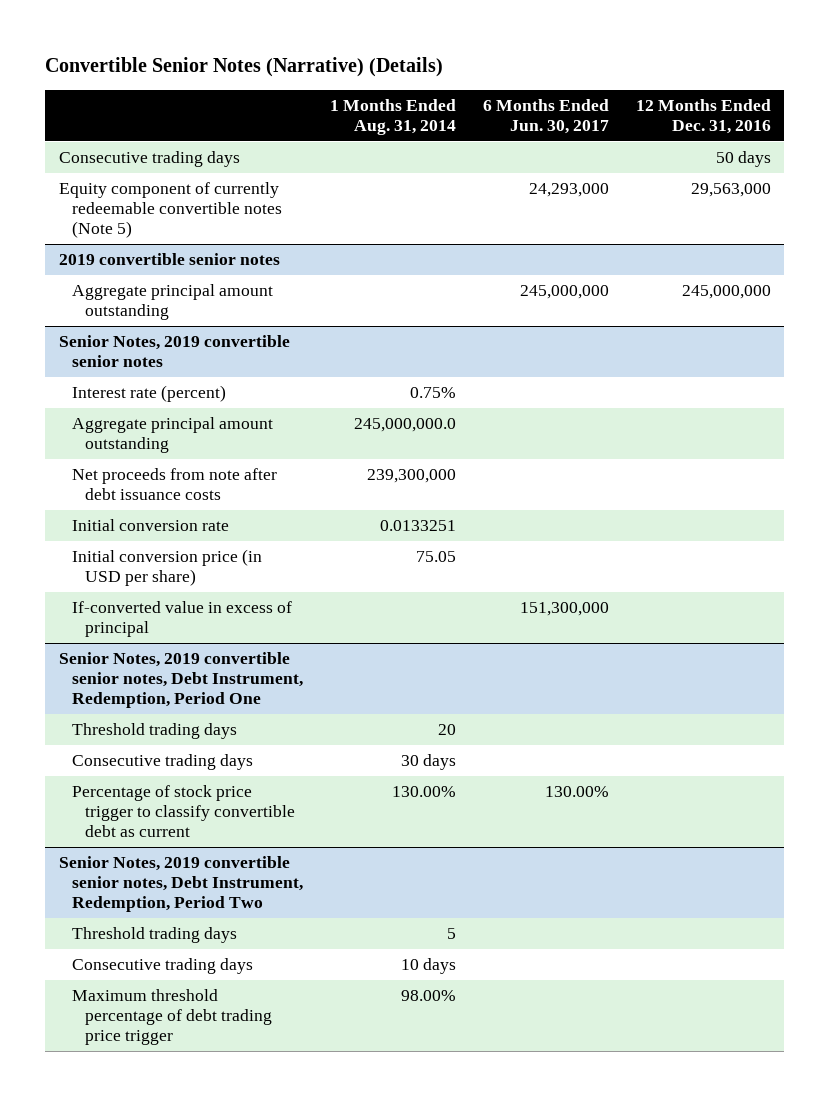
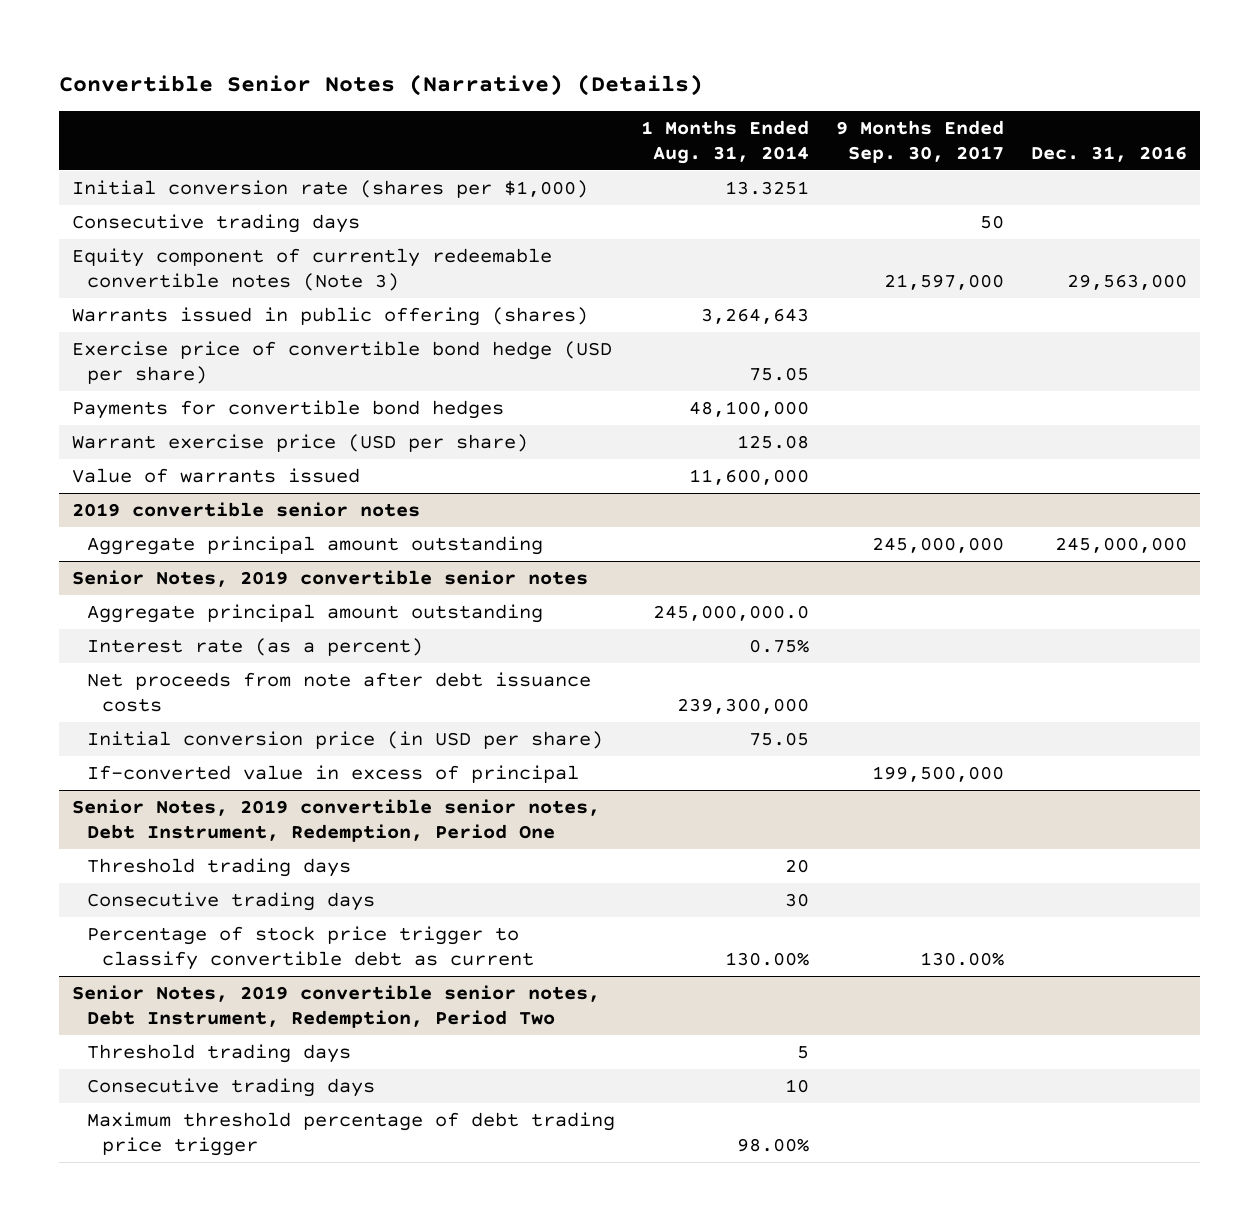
- | 1 Months Ended Aug. 31, 2014 | 6 Months Ended Jun. 30, 2017 | 12 Months Ended Dec. 31, 2016
+ | 1 Months Ended Aug. 31, 2014 | 9 Months Ended Sep. 30, 2017 | Dec. 31, 2016
+ Initial conversion rate (shares per $1,000) | 13.3251 | |
- Equity component of currently redeemable convertible notes (Note 5) | | 24,293,000 | 29,563,000
+ Equity component of currently redeemable convertible notes (Note 3) | | 21,597,000 | 29,563,000
+ Warrants issued in public offering (shares) | 3,264,643 | |
+ Exercise price of convertible bond hedge (USD per share) | 75.05 | |
+ Payments for convertible bond hedges | 48,100,000 | |
+ Warrant exercise price (USD per share) | 125.08 | |
+ Value of warrants issued | 11,600,000 | |
@ Senior Notes, 2019 convertible senior notes
- Interest rate (percent) | 0.75% | |
+ Interest rate (as a percent) | 0.75% | |
- Initial conversion rate | 0.0133251 | |
@ Senior Notes, 2019 convertible senior notes, Debt Instrument, Redemption, Period One
- Consecutive trading days | 30 days | |
+ Consecutive trading days | 30 | |
@ Senior Notes, 2019 convertible senior notes, Debt Instrument, Redemption, Period Two
- Consecutive trading days | 10 days | |
+ Consecutive trading days | 10 | |

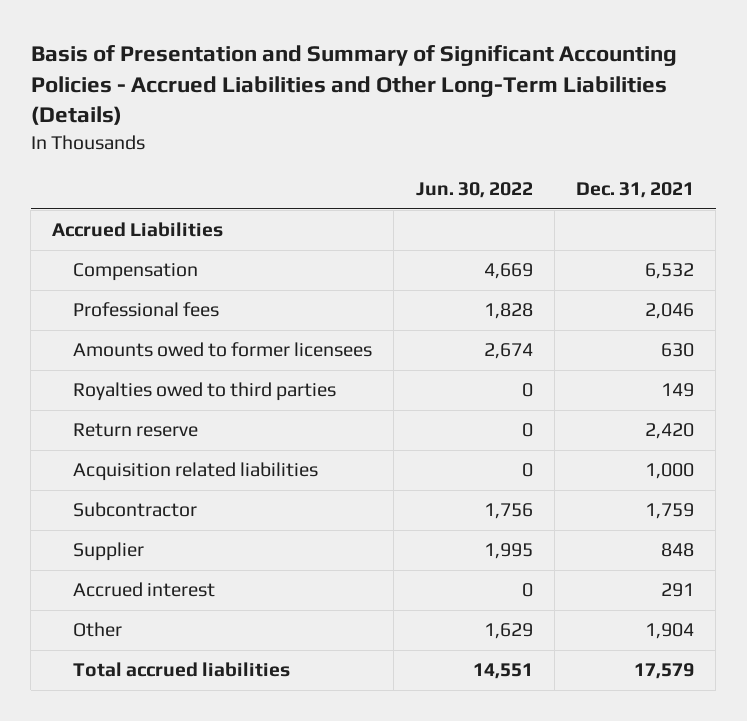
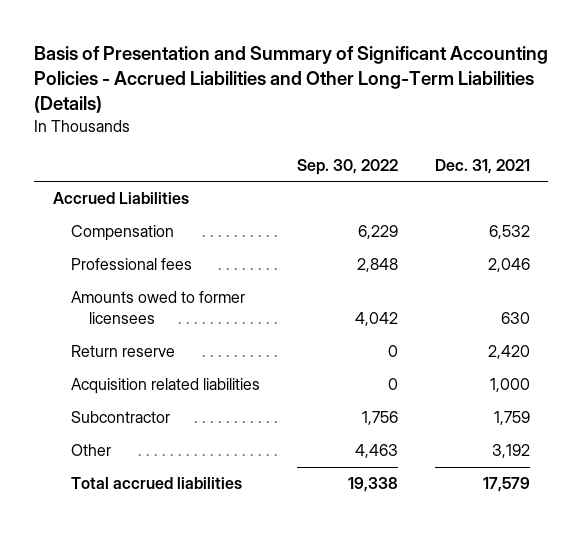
- | Jun. 30, 2022 | Dec. 31, 2021
+ | Sep. 30, 2022 | Dec. 31, 2021
- Royalties owed to third parties | 0 | 149
- Supplier | 1,995 | 848
- Accrued interest | 0 | 291
- Other | 1,629 | 1,904
+ Other | 4,463 | 3,192

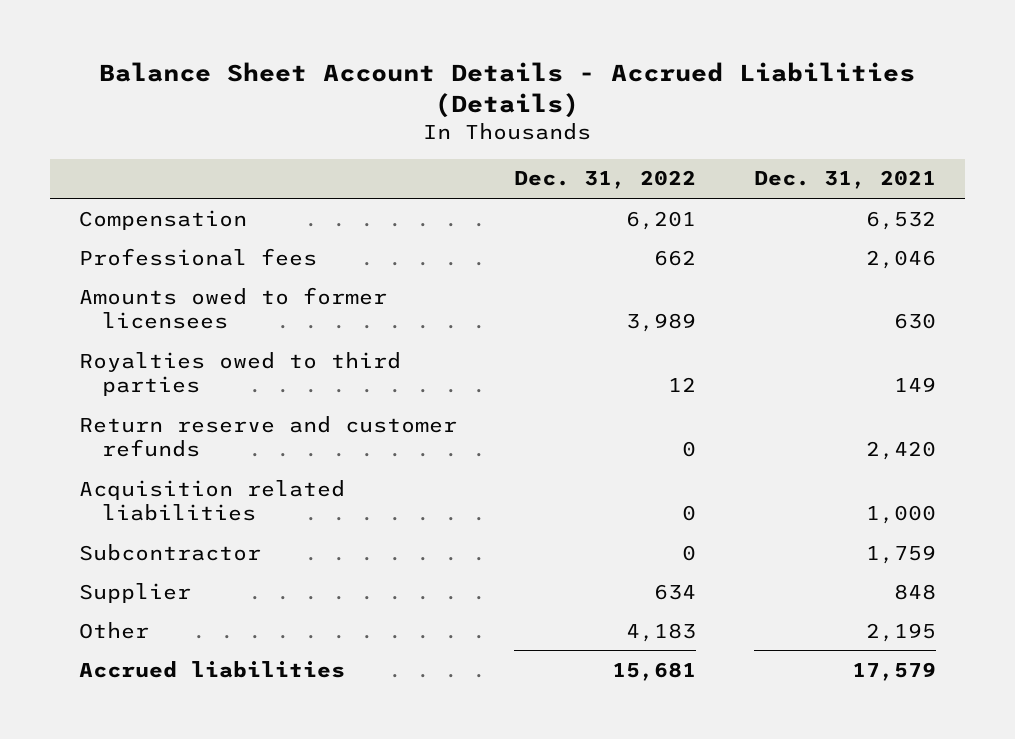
- Basis of Presentation and Summary of Significant Accounting Policies - Accrued Liabilities and Other Long-Term Liabilities (Details)
+ Balance Sheet Account Details - Accrued Liabilities (Details)
- | Sep. 30, 2022 | Dec. 31, 2021
+ | Dec. 31, 2022 | Dec. 31, 2021
- Accrued Liabilities
- Return reserve | 0 | 2,420
+ Royalties owed to third parties | 12 | 149
+ Return reserve and customer refunds | 0 | 2,420
- Other | 4,463 | 3,192
- Total accrued liabilities | 19,338 | 17,579
+ Supplier | 634 | 848
+ Other | 4,183 | 2,195
+ Accrued liabilities | 15,681 | 17,579

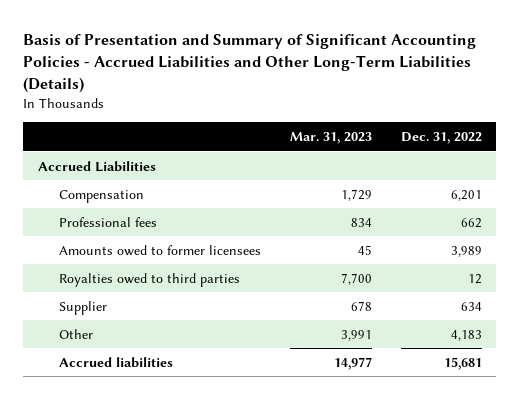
- Balance Sheet Account Details - Accrued Liabilities (Details)
+ Basis of Presentation and Summary of Significant Accounting Policies - Accrued Liabilities and Other Long-Term Liabilities (Details)
- | Dec. 31, 2022 | Dec. 31, 2021
+ | Mar. 31, 2023 | Dec. 31, 2022
+ Accrued Liabilities
- Return reserve and customer refunds | 0 | 2,420
- Acquisition related liabilities | 0 | 1,000
- Subcontractor | 0 | 1,759

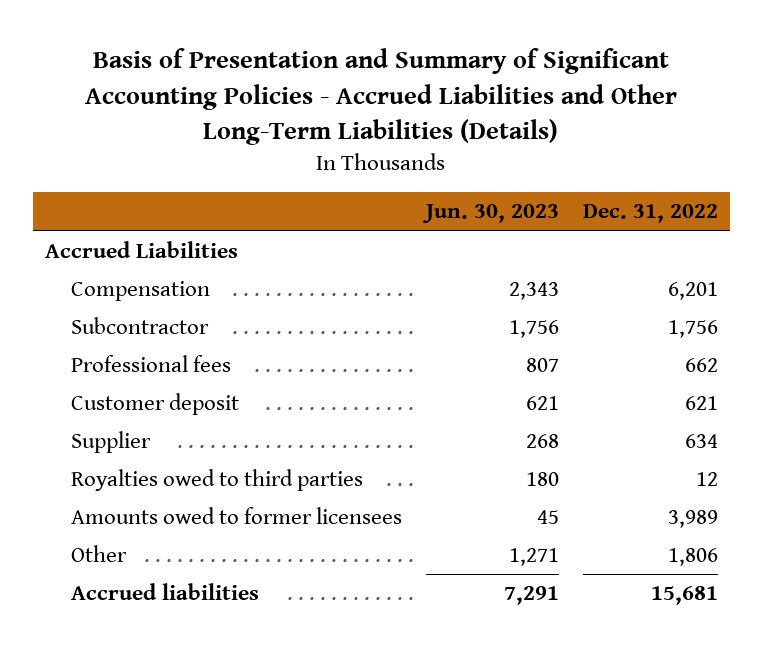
- | Mar. 31, 2023 | Dec. 31, 2022
+ | Jun. 30, 2023 | Dec. 31, 2022
+ Subcontractor | 1,756 | 1,756
+ Customer deposit | 621 | 621
- Other | 3,991 | 4,183
moved down: Royalties owed to third parties | 180 | 12
moved down: Amounts owed to former licensees | 45 | 3,989
+ Other | 1,271 | 1,806

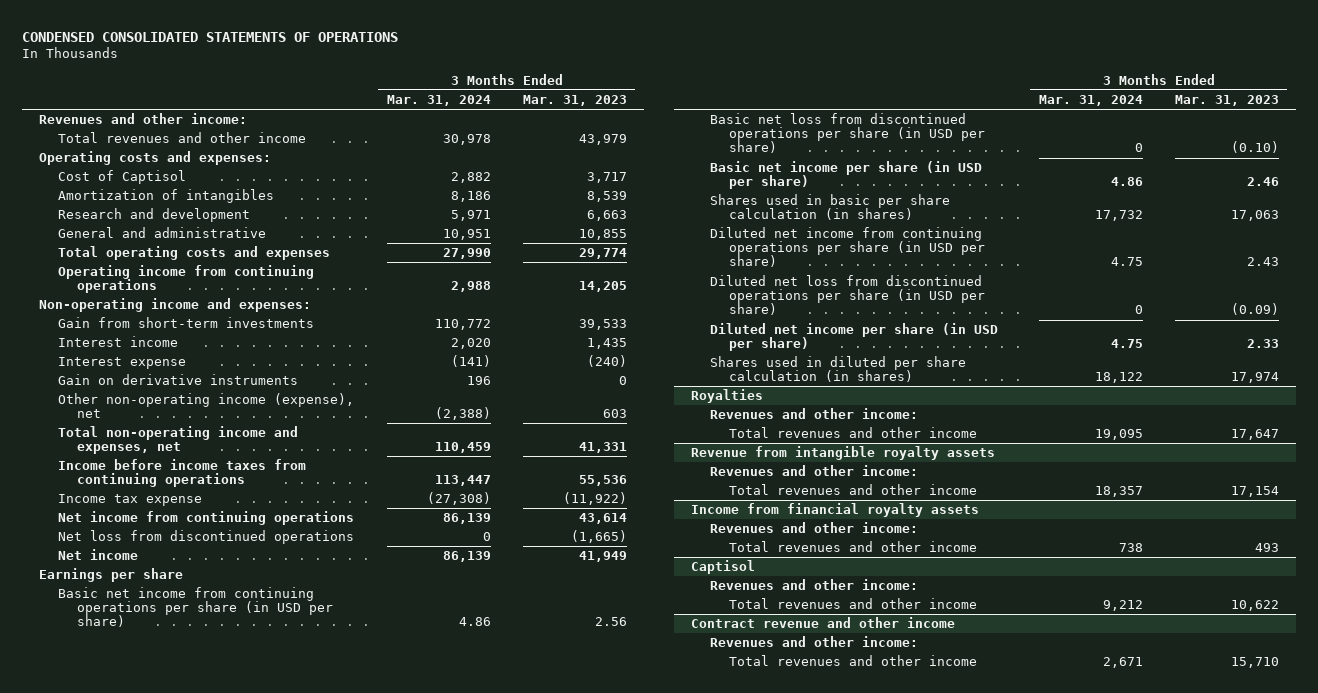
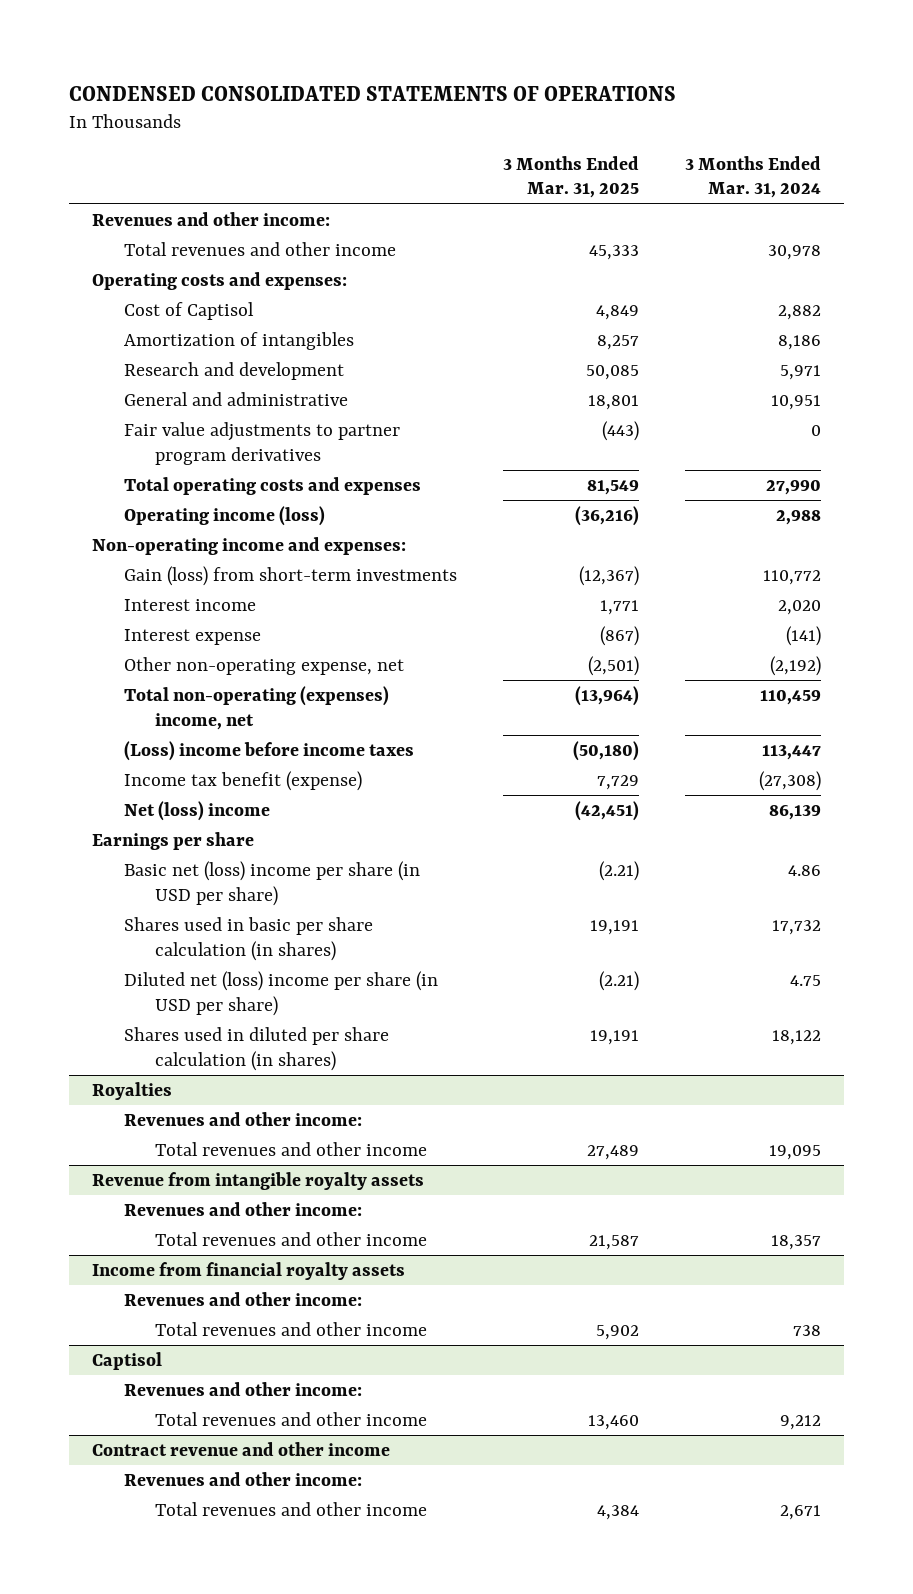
- | 3 Months Ended Mar. 31, 2024 | 3 Months Ended Mar. 31, 2023
+ | 3 Months Ended Mar. 31, 2025 | 3 Months Ended Mar. 31, 2024
+ Fair value adjustments to partner program derivatives | (443) | 0
- Operating income from continuing operations | 2,988 | 14,205
+ Operating income (loss) | (36,216) | 2,988
- Gain from short-term investments | 110,772 | 39,533
+ Gain (loss) from short-term investments | (12,367) | 110,772
- Gain on derivative instruments | 196 | 0
- Other non-operating income (expense), net | (2,388) | 603
- Total non-operating income and expenses, net | 110,459 | 41,331
- Income before income taxes from continuing operations | 113,447 | 55,536
- Income tax expense | (27,308) | (11,922)
- Net income from continuing operations | 86,139 | 43,614
- Net loss from discontinued operations | 0 | (1,665)
- Net income | 86,139 | 41,949
+ Other non-operating expense, net | (2,501) | (2,192)
+ Total non-operating (expenses) income, net | (13,964) | 110,459
+ (Loss) income before income taxes | (50,180) | 113,447
+ Income tax benefit (expense) | 7,729 | (27,308)
+ Net (loss) income | (42,451) | 86,139
- Basic net income from continuing operations per share (in USD per share) | 4.86 | 2.56
- Basic net loss from discontinued operations per share (in USD per share) | 0 | (0.10)
- Basic net income per share (in USD per share) | 4.86 | 2.46
+ Basic net (loss) income per share (in USD per share) | (2.21) | 4.86
- Diluted net income from continuing operations per share (in USD per share) | 4.75 | 2.43
- Diluted net loss from discontinued operations per share (in USD per share) | 0 | (0.09)
- Diluted net income per share (in USD per share) | 4.75 | 2.33
+ Diluted net (loss) income per share (in USD per share) | (2.21) | 4.75

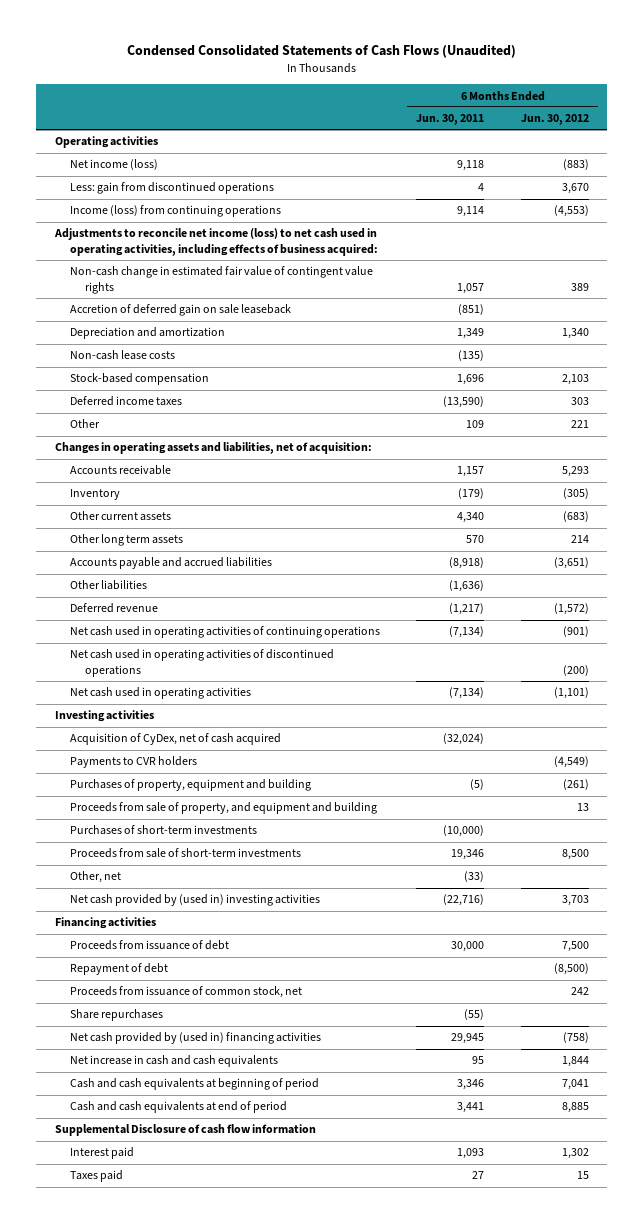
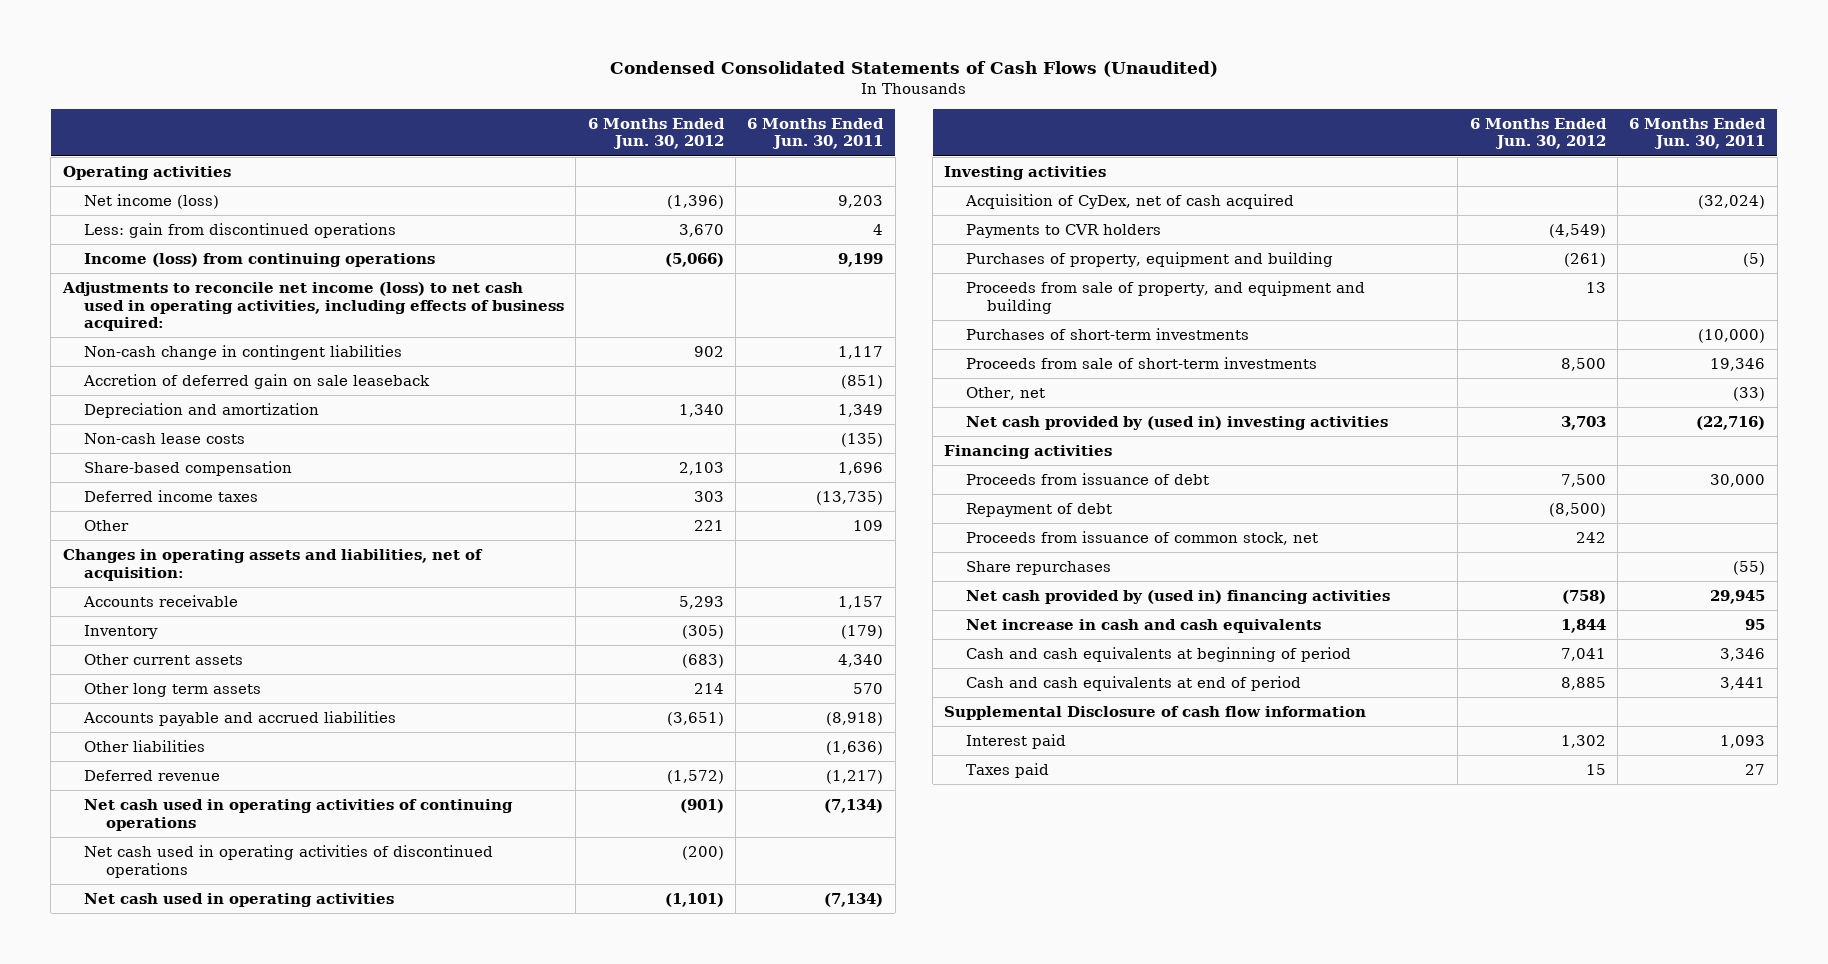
- | 6 Months Ended Jun. 30, 2011 | 6 Months Ended Jun. 30, 2012
+ | 6 Months Ended Jun. 30, 2012 | 6 Months Ended Jun. 30, 2011
- Net income (loss) | 9,118 | (883)
+ Net income (loss) | (1,396) | 9,203
- Income (loss) from continuing operations | 9,114 | (4,553)
+ Income (loss) from continuing operations | (5,066) | 9,199
- Non-cash change in estimated fair value of contingent value rights | 1,057 | 389
+ Non-cash change in contingent liabilities | 902 | 1,117
- Stock-based compensation | 1,696 | 2,103
- Deferred income taxes | (13,590) | 303
+ Share-based compensation | 2,103 | 1,696
+ Deferred income taxes | 303 | (13,735)

